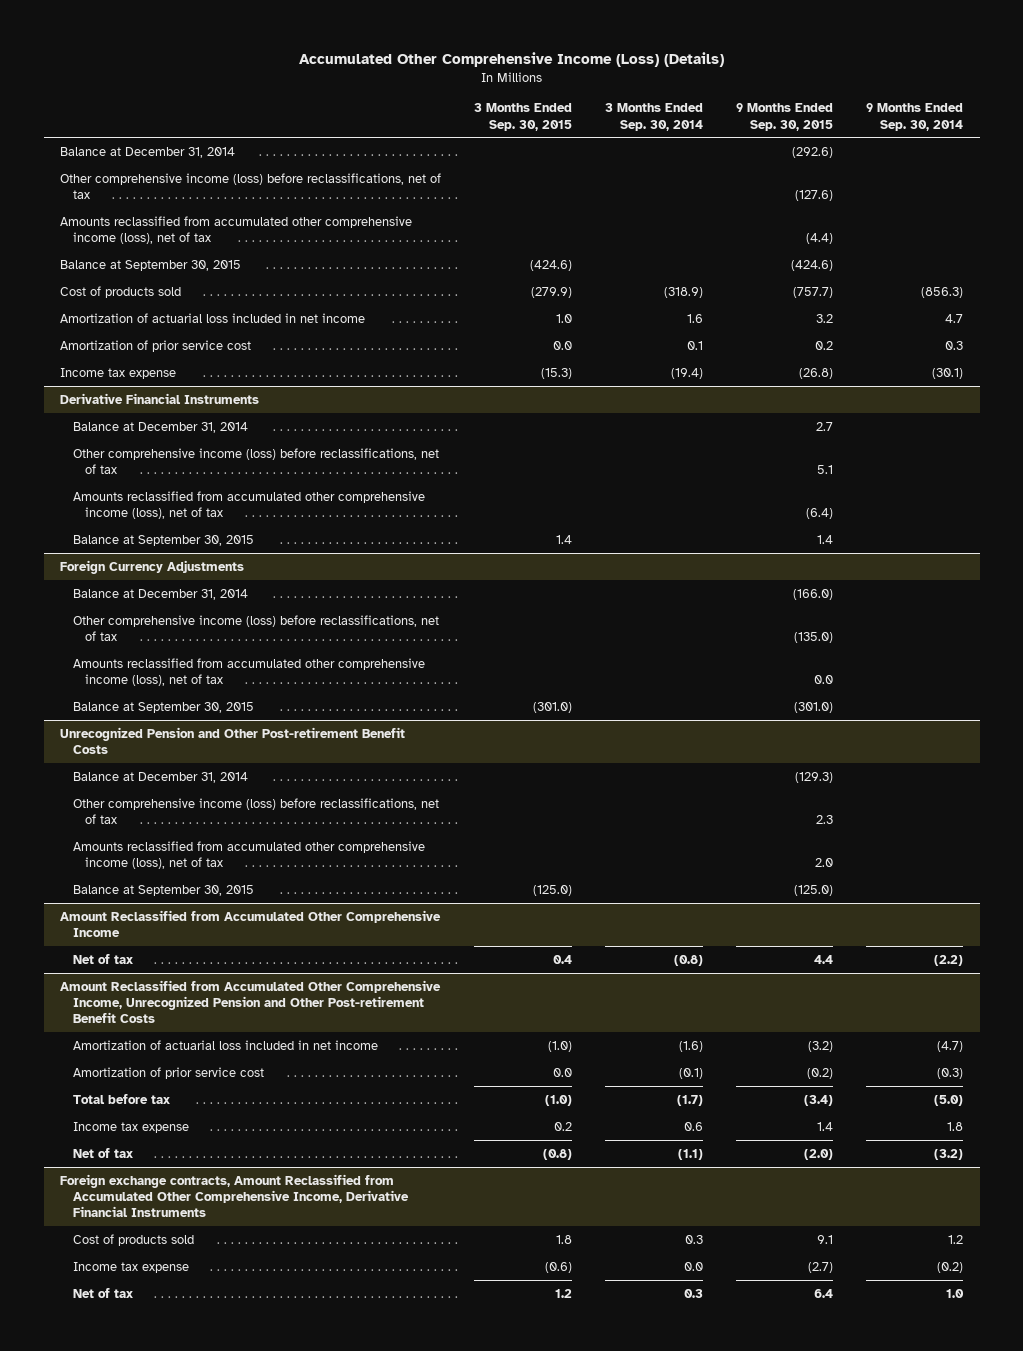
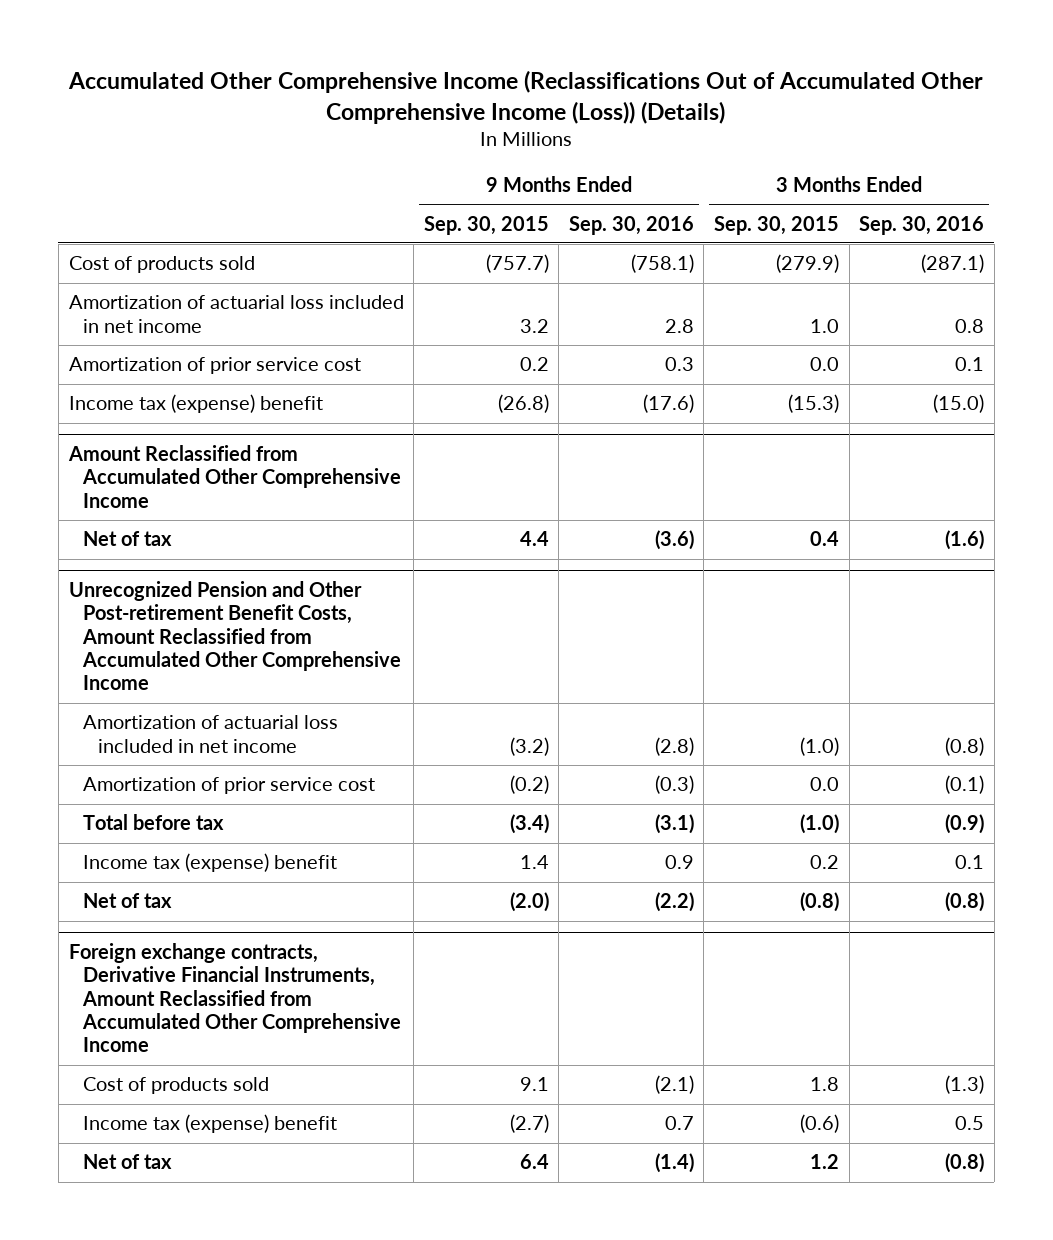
- Accumulated Other Comprehensive Income (Loss) (Details)
+ Accumulated Other Comprehensive Income (Reclassifications Out of Accumulated Other Comprehensive Income (Loss)) (Details)
- | 3 Months Ended Sep. 30, 2015 | 3 Months Ended Sep. 30, 2014 | 9 Months Ended Sep. 30, 2015 | 9 Months Ended Sep. 30, 2014
+ | 9 Months Ended Sep. 30, 2015 | 9 Months Ended Sep. 30, 2016 | 3 Months Ended Sep. 30, 2015 | 3 Months Ended Sep. 30, 2016
- Balance at December 31, 2014 | | | (292.6) |
- Other comprehensive income (loss) before reclassifications, net of tax | | | (127.6) |
- Amounts reclassified from accumulated other comprehensive income (loss), net of tax | | | (4.4) |
- Balance at September 30, 2015 | (424.6) | | (424.6) |
- Income tax expense | (15.3) | (19.4) | (26.8) | (30.1)
- Derivative Financial Instruments
- Balance at December 31, 2014 | | | 2.7 |
- Other comprehensive income (loss) before reclassifications, net of tax | | | 5.1 |
- Amounts reclassified from accumulated other comprehensive income (loss), net of tax | | | (6.4) |
- Balance at September 30, 2015 | 1.4 | | 1.4 |
- Foreign Currency Adjustments
- Balance at December 31, 2014 | | | (166.0) |
- Other comprehensive income (loss) before reclassifications, net of tax | | | (135.0) |
- Amounts reclassified from accumulated other comprehensive income (loss), net of tax | | | 0.0 |
- Balance at September 30, 2015 | (301.0) | | (301.0) |
- Unrecognized Pension and Other Post-retirement Benefit Costs
- Balance at December 31, 2014 | | | (129.3) |
- Other comprehensive income (loss) before reclassifications, net of tax | | | 2.3 |
- Amounts reclassified from accumulated other comprehensive income (loss), net of tax | | | 2.0 |
- Balance at September 30, 2015 | (125.0) | | (125.0) |
+ Income tax (expense) benefit | (26.8) | (17.6) | (15.3) | (15.0)
- Amount Reclassified from Accumulated Other Comprehensive Income, Unrecognized Pension and Other Post-retirement Benefit Costs
+ Unrecognized Pension and Other Post-retirement Benefit Costs, Amount Reclassified from Accumulated Other Comprehensive Income
- Income tax expense | 0.2 | 0.6 | 1.4 | 1.8
+ Income tax (expense) benefit | 1.4 | 0.9 | 0.2 | 0.1
- Foreign exchange contracts, Amount Reclassified from Accumulated Other Comprehensive Income, Derivative Financial Instruments
+ Foreign exchange contracts, Derivative Financial Instruments, Amount Reclassified from Accumulated Other Comprehensive Income
- Income tax expense | (0.6) | 0.0 | (2.7) | (0.2)
+ Income tax (expense) benefit | (2.7) | 0.7 | (0.6) | 0.5

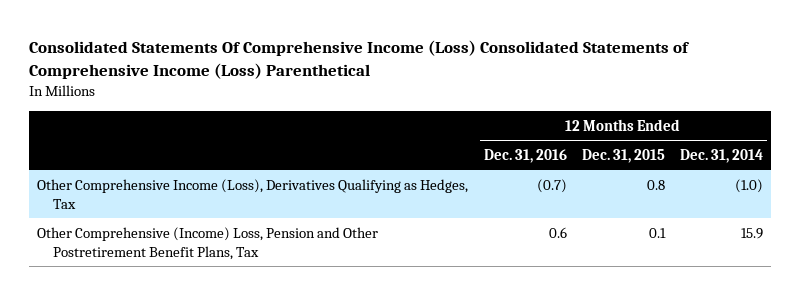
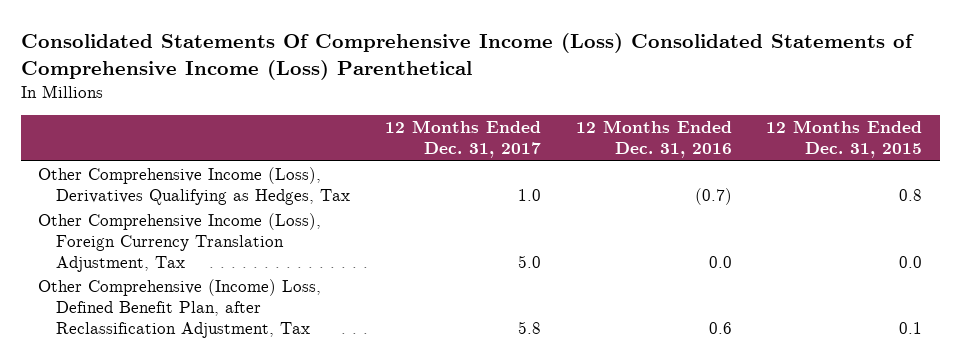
- | 12 Months Ended Dec. 31, 2016 | 12 Months Ended Dec. 31, 2015 | 12 Months Ended Dec. 31, 2014
+ | 12 Months Ended Dec. 31, 2017 | 12 Months Ended Dec. 31, 2016 | 12 Months Ended Dec. 31, 2015
- Other Comprehensive (Income) Loss, Pension and Other Postretirement Benefit Plans, Tax | 0.6 | 0.1 | 15.9
+ Other Comprehensive Income (Loss), Foreign Currency Translation Adjustment, Tax | 5.0 | 0.0 | 0.0
+ Other Comprehensive (Income) Loss, Defined Benefit Plan, after Reclassification Adjustment, Tax | 5.8 | 0.6 | 0.1

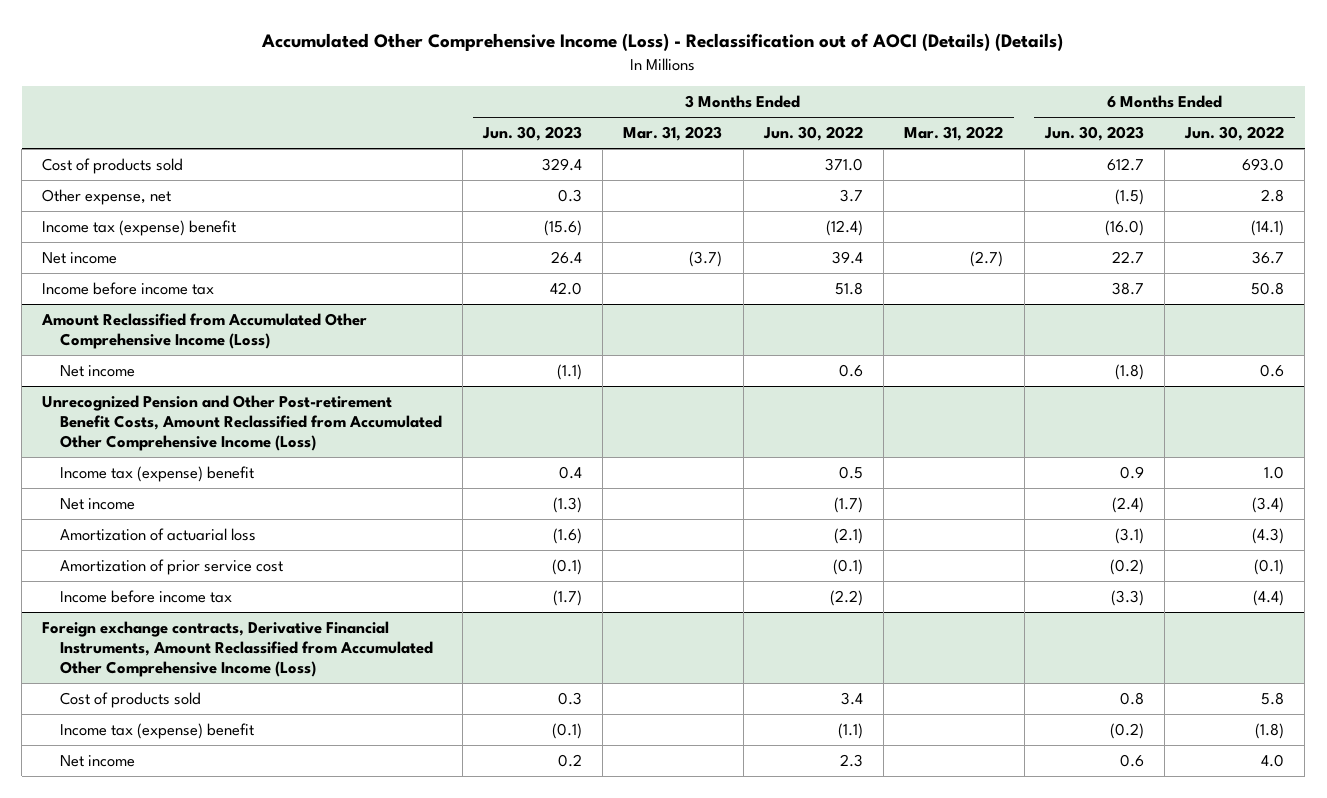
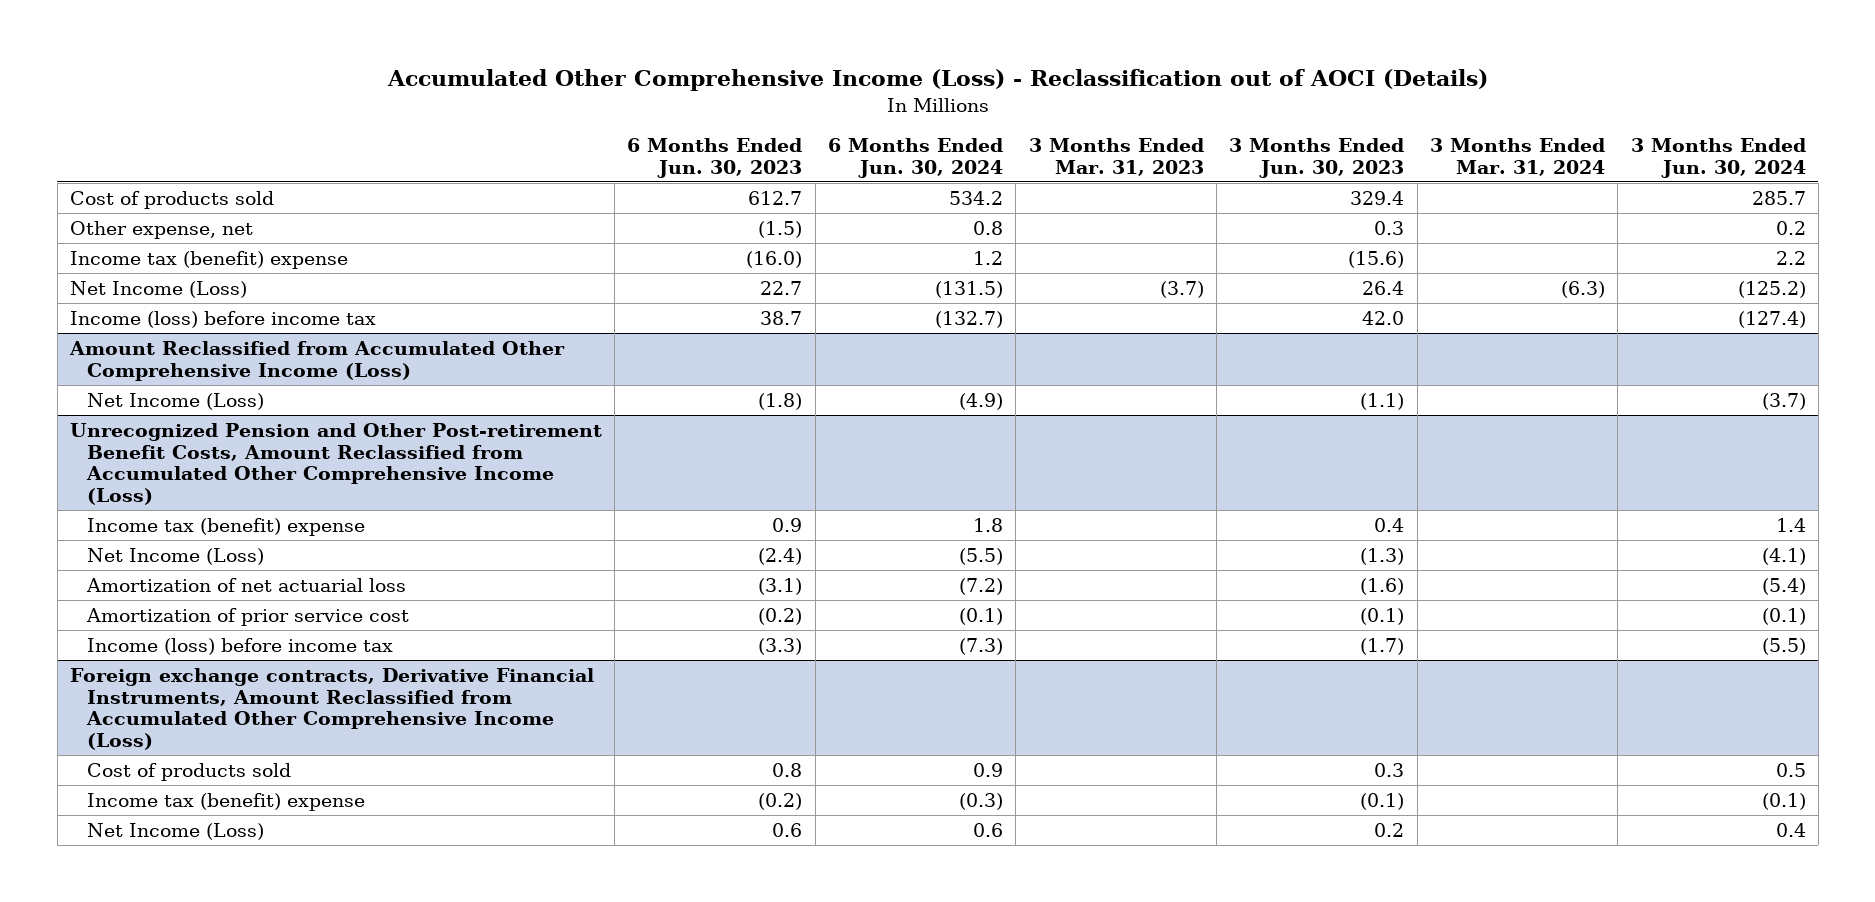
- Accumulated Other Comprehensive Income (Loss) - Reclassification out of AOCI (Details) (Details)
+ Accumulated Other Comprehensive Income (Loss) - Reclassification out of AOCI (Details)
- | 3 Months Ended Jun. 30, 2023 | 3 Months Ended Mar. 31, 2023 | 3 Months Ended Jun. 30, 2022 | 3 Months Ended Mar. 31, 2022 | 6 Months Ended Jun. 30, 2023 | 6 Months Ended Jun. 30, 2022
+ | 6 Months Ended Jun. 30, 2023 | 6 Months Ended Jun. 30, 2024 | 3 Months Ended Mar. 31, 2023 | 3 Months Ended Jun. 30, 2023 | 3 Months Ended Mar. 31, 2024 | 3 Months Ended Jun. 30, 2024
- Income tax (expense) benefit | (15.6) | | (12.4) | | (16.0) | (14.1)
- Net income | 26.4 | (3.7) | 39.4 | (2.7) | 22.7 | 36.7
- Income before income tax | 42.0 | | 51.8 | | 38.7 | 50.8
+ Income tax (benefit) expense | (16.0) | 1.2 | | (15.6) | | 2.2
+ Net Income (Loss) | 22.7 | (131.5) | (3.7) | 26.4 | (6.3) | (125.2)
+ Income (loss) before income tax | 38.7 | (132.7) | | 42.0 | | (127.4)
@ Amount Reclassified from Accumulated Other Comprehensive Income (Loss)
- Net income | (1.1) | | 0.6 | | (1.8) | 0.6
+ Net Income (Loss) | (1.8) | (4.9) | | (1.1) | | (3.7)
@ Unrecognized Pension and Other Post-retirement Benefit Costs, Amount Reclassified from Accumulated Other Comprehensive Income (Loss)
- Income tax (expense) benefit | 0.4 | | 0.5 | | 0.9 | 1.0
- Net income | (1.3) | | (1.7) | | (2.4) | (3.4)
- Amortization of actuarial loss | (1.6) | | (2.1) | | (3.1) | (4.3)
+ Income tax (benefit) expense | 0.9 | 1.8 | | 0.4 | | 1.4
+ Net Income (Loss) | (2.4) | (5.5) | | (1.3) | | (4.1)
+ Amortization of net actuarial loss | (3.1) | (7.2) | | (1.6) | | (5.4)
- Income before income tax | (1.7) | | (2.2) | | (3.3) | (4.4)
+ Income (loss) before income tax | (3.3) | (7.3) | | (1.7) | | (5.5)
@ Foreign exchange contracts, Derivative Financial Instruments, Amount Reclassified from Accumulated Other Comprehensive Income (Loss)
- Income tax (expense) benefit | (0.1) | | (1.1) | | (0.2) | (1.8)
- Net income | 0.2 | | 2.3 | | 0.6 | 4.0
+ Income tax (benefit) expense | (0.2) | (0.3) | | (0.1) | | (0.1)
+ Net Income (Loss) | 0.6 | 0.6 | | 0.2 | | 0.4

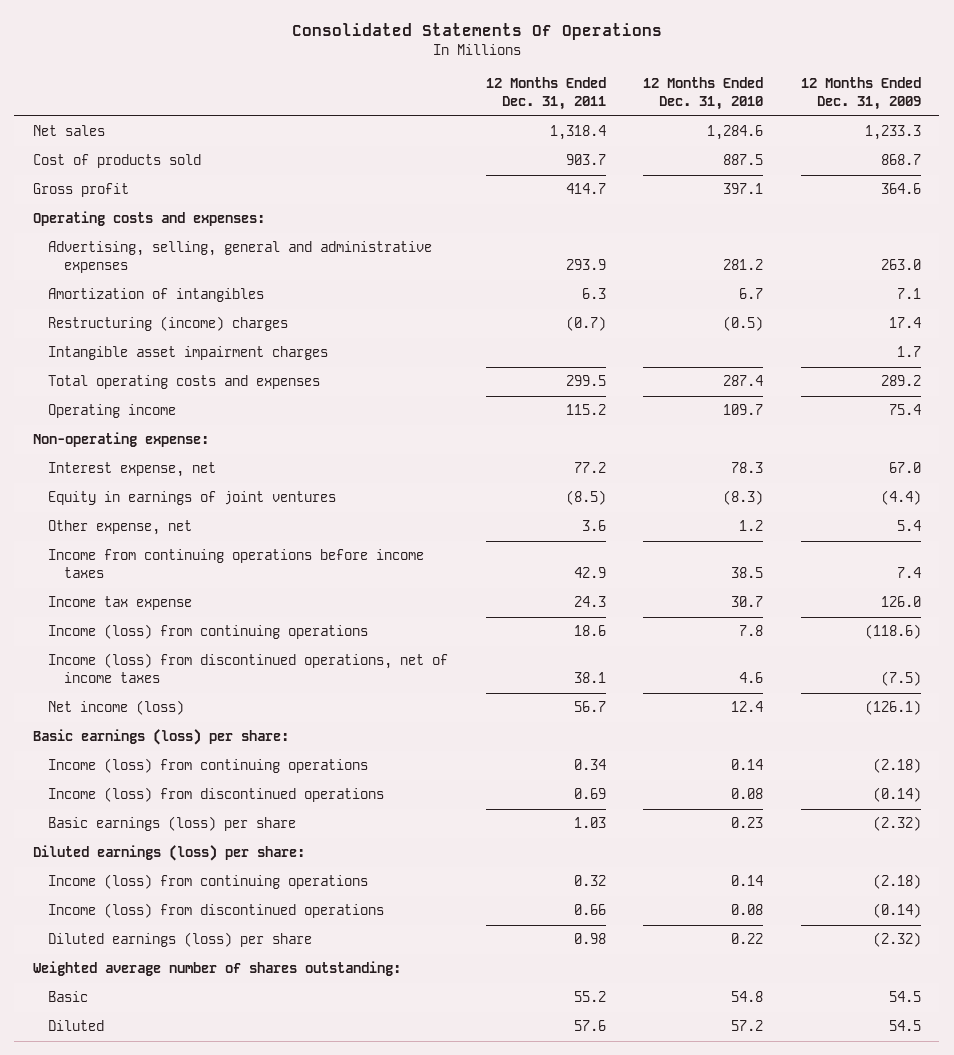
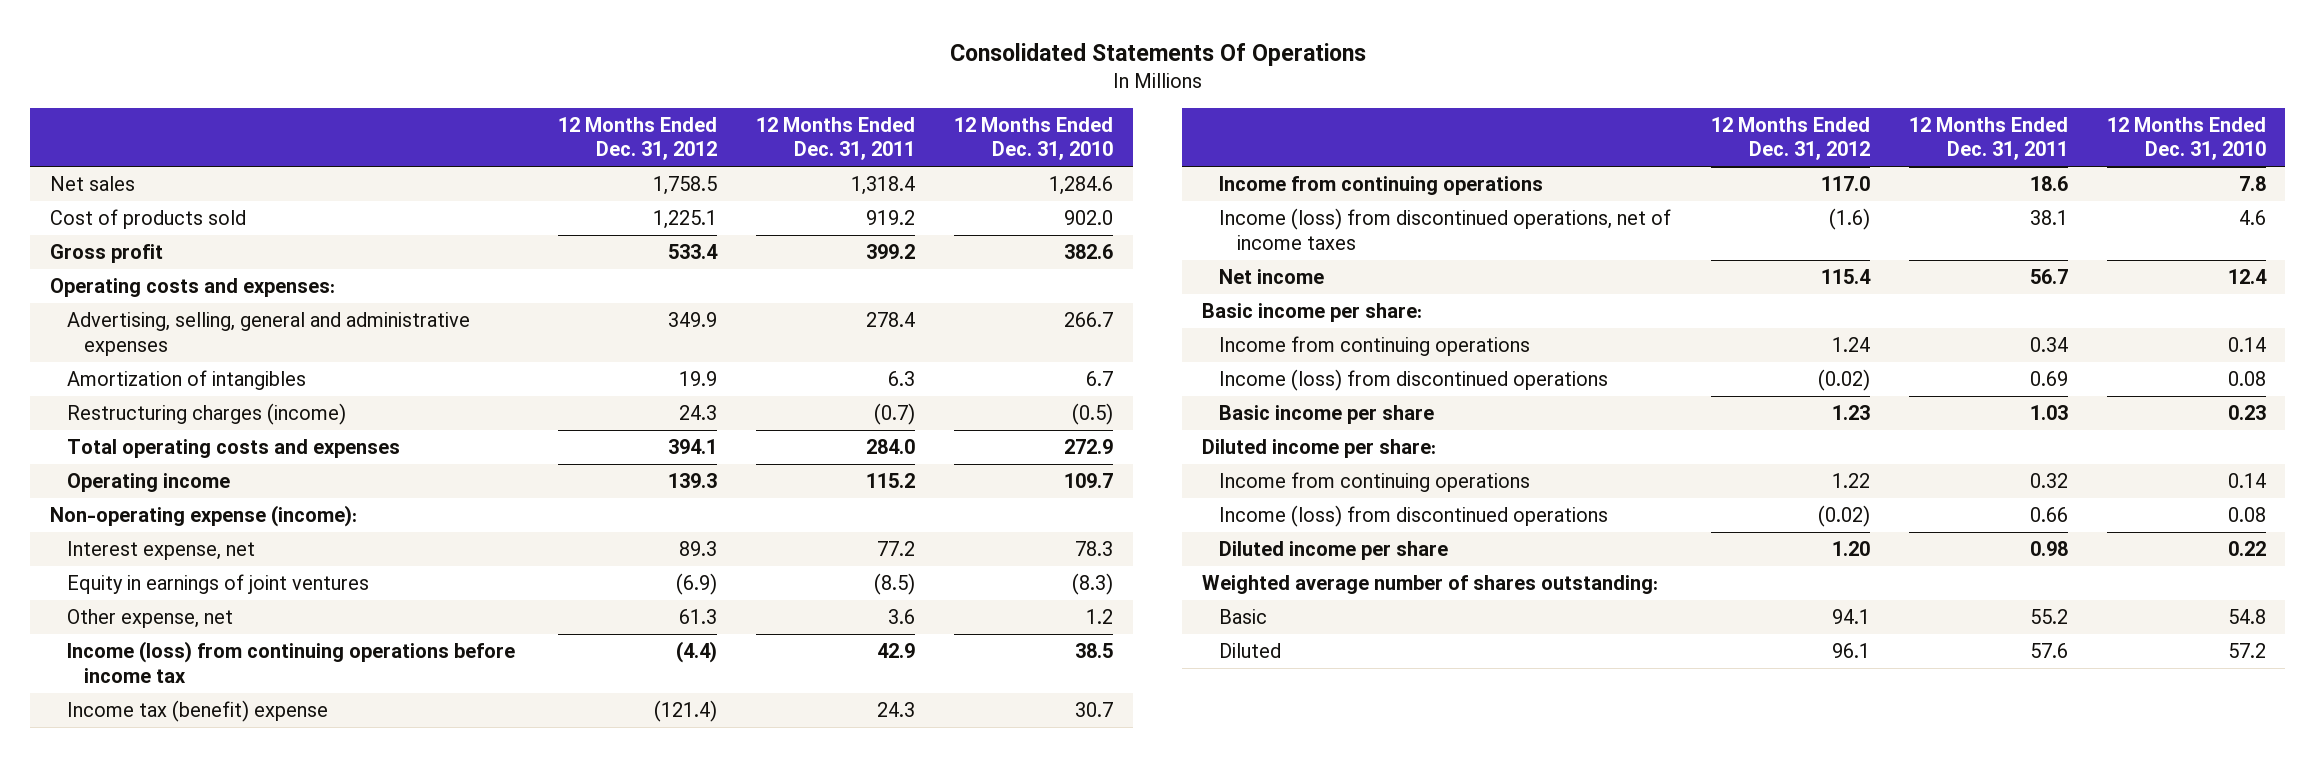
- | 12 Months Ended Dec. 31, 2011 | 12 Months Ended Dec. 31, 2010 | 12 Months Ended Dec. 31, 2009
+ | 12 Months Ended Dec. 31, 2012 | 12 Months Ended Dec. 31, 2011 | 12 Months Ended Dec. 31, 2010
- Cost of products sold | 903.7 | 887.5 | 868.7
- Gross profit | 414.7 | 397.1 | 364.6
+ Cost of products sold | 1,225.1 | 919.2 | 902.0
+ Gross profit | 533.4 | 399.2 | 382.6
- Advertising, selling, general and administrative expenses | 293.9 | 281.2 | 263.0
+ Advertising, selling, general and administrative expenses | 349.9 | 278.4 | 266.7
- Restructuring (income) charges | (0.7) | (0.5) | 17.4
- Intangible asset impairment charges | | | 1.7
- Total operating costs and expenses | 299.5 | 287.4 | 289.2
+ Restructuring charges (income) | 24.3 | (0.7) | (0.5)
+ Total operating costs and expenses | 394.1 | 284.0 | 272.9
- Non-operating expense:
+ Non-operating expense (income):
- Income from continuing operations before income taxes | 42.9 | 38.5 | 7.4
- Income tax expense | 24.3 | 30.7 | 126.0
- Income (loss) from continuing operations | 18.6 | 7.8 | (118.6)
+ Income (loss) from continuing operations before income tax | (4.4) | 42.9 | 38.5
+ Income tax (benefit) expense | (121.4) | 24.3 | 30.7
+ Income from continuing operations | 117.0 | 18.6 | 7.8
- Net income (loss) | 56.7 | 12.4 | (126.1)
- Basic earnings (loss) per share:
- Income (loss) from continuing operations | 0.34 | 0.14 | (2.18)
+ Net income | 115.4 | 56.7 | 12.4
+ Basic income per share:
+ Income from continuing operations | 1.24 | 0.34 | 0.14
- Basic earnings (loss) per share | 1.03 | 0.23 | (2.32)
- Diluted earnings (loss) per share:
- Income (loss) from continuing operations | 0.32 | 0.14 | (2.18)
+ Basic income per share | 1.23 | 1.03 | 0.23
+ Diluted income per share:
+ Income from continuing operations | 1.22 | 0.32 | 0.14
- Diluted earnings (loss) per share | 0.98 | 0.22 | (2.32)
+ Diluted income per share | 1.20 | 0.98 | 0.22

